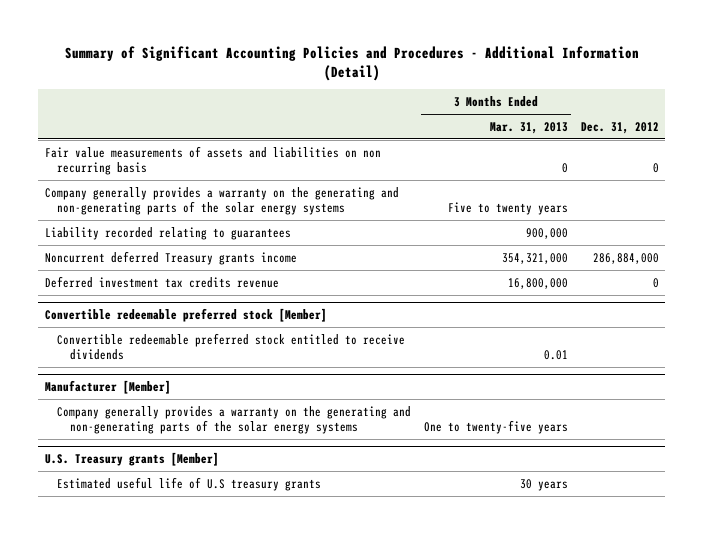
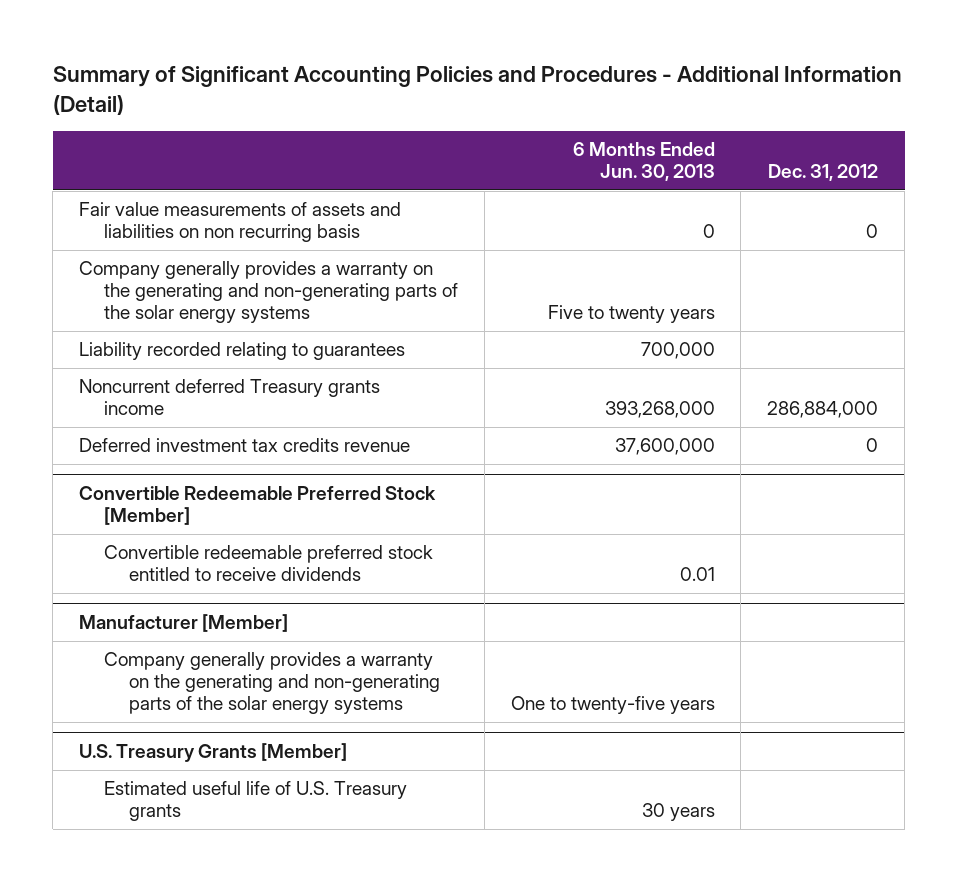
- | 3 Months Ended Mar. 31, 2013 | Dec. 31, 2012
+ | 6 Months Ended Jun. 30, 2013 | Dec. 31, 2012
- Convertible redeemable preferred stock [Member]
+ Convertible Redeemable Preferred Stock [Member]
- U.S. Treasury grants [Member]
- Estimated useful life of U.S treasury grants | 30 years |
+ U.S. Treasury Grants [Member]
+ Estimated useful life of U.S. Treasury grants | 30 years |

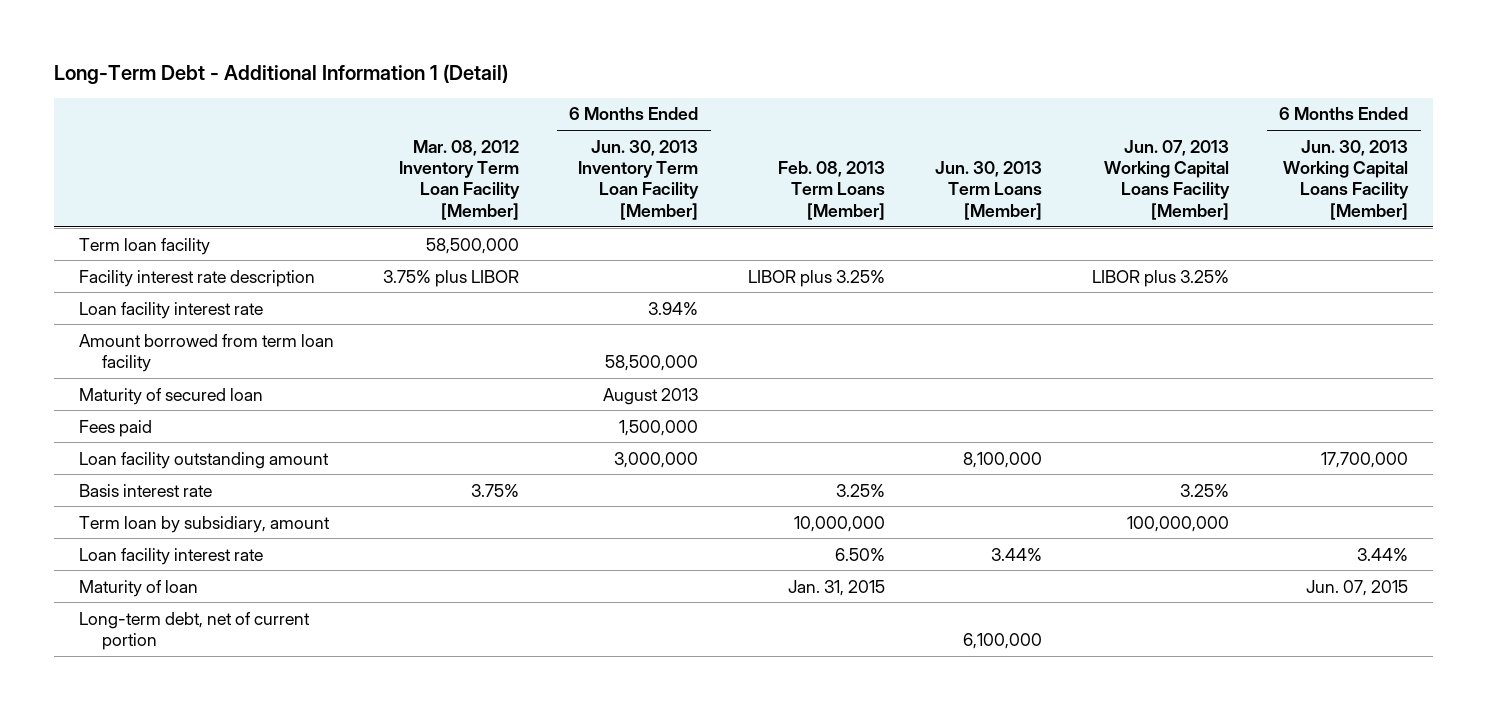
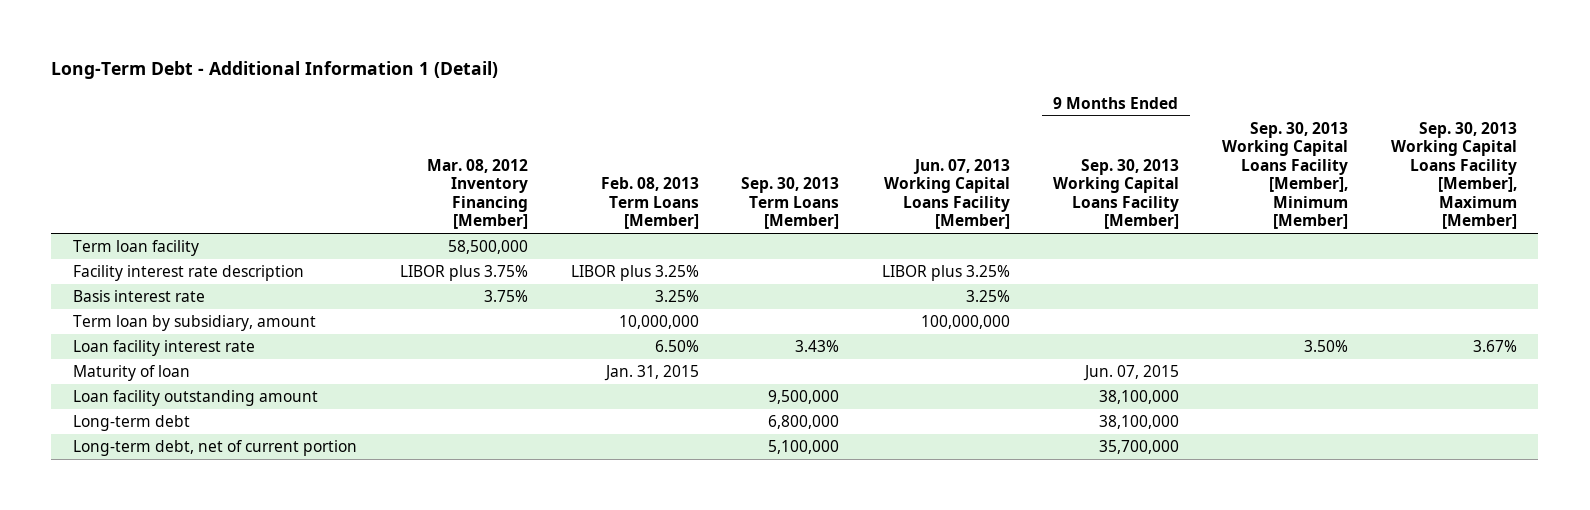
- | Mar. 08, 2012 Inventory Term Loan Facility [Member] | 6 Months Ended Jun. 30, 2013 Inventory Term Loan Facility [Member] | Feb. 08, 2013 Term Loans [Member] | Jun. 30, 2013 Term Loans [Member] | Jun. 07, 2013 Working Capital Loans Facility [Member] | 6 Months Ended Jun. 30, 2013 Working Capital Loans Facility [Member]
+ | Mar. 08, 2012 Inventory Financing [Member] | Feb. 08, 2013 Term Loans [Member] | Sep. 30, 2013 Term Loans [Member] | Jun. 07, 2013 Working Capital Loans Facility [Member] | 9 Months Ended Sep. 30, 2013 Working Capital Loans Facility [Member] | Sep. 30, 2013 Working Capital Loans Facility [Member], Minimum [Member] | Sep. 30, 2013 Working Capital Loans Facility [Member], Maximum [Member]
- Loan facility interest rate | | 3.94% | | | |
- Amount borrowed from term loan facility | | 58,500,000 | | | |
- Maturity of secured loan | | August 2013 | | | |
- Fees paid | | 1,500,000 | | | |
moved down: Loan facility outstanding amount | | | 9,500,000 | | 38,100,000 | |
+ Long-term debt | | | 6,800,000 | | 38,100,000 | |

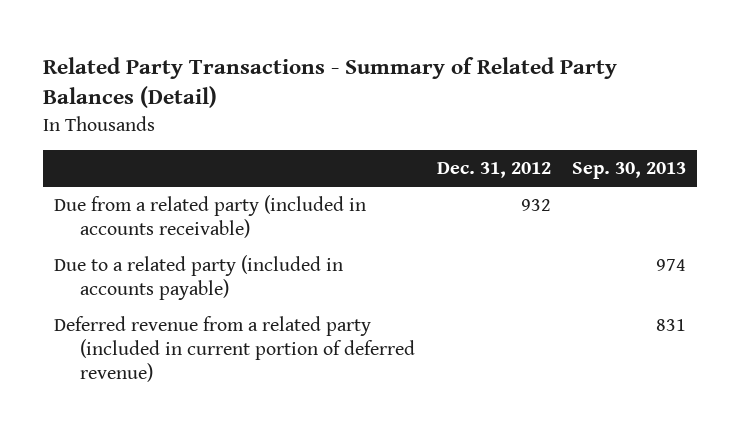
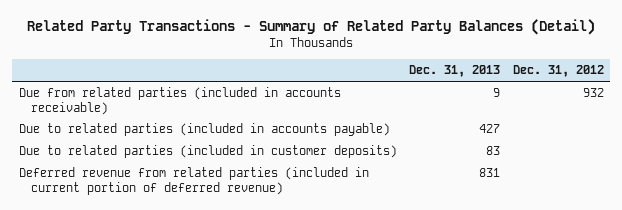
- | Dec. 31, 2012 | Sep. 30, 2013
+ | Dec. 31, 2013 | Dec. 31, 2012
- Due from a related party (included in accounts receivable) | 932 |
- Due to a related party (included in accounts payable) | | 974
- Deferred revenue from a related party (included in current portion of deferred revenue) | | 831
+ Due from related parties (included in accounts receivable) | 9 | 932
+ Due to related parties (included in accounts payable) | 427 |
+ Due to related parties (included in customer deposits) | 83 |
+ Deferred revenue from related parties (included in current portion of deferred revenue) | 831 |

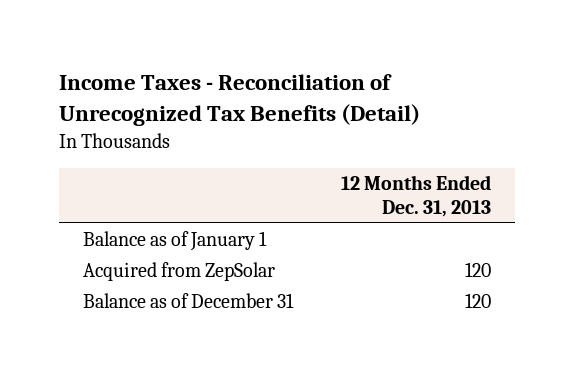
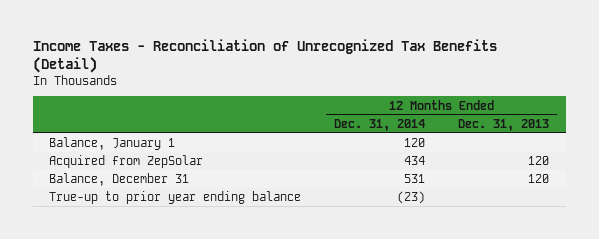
- | 12 Months Ended Dec. 31, 2013
+ | 12 Months Ended Dec. 31, 2014 | 12 Months Ended Dec. 31, 2013
- Balance as of January 1
+ Balance, January 1 | 120 |
- Balance as of December 31 | 120
+ Balance, December 31 | 531 | 120
+ True-up to prior year ending balance | (23) |

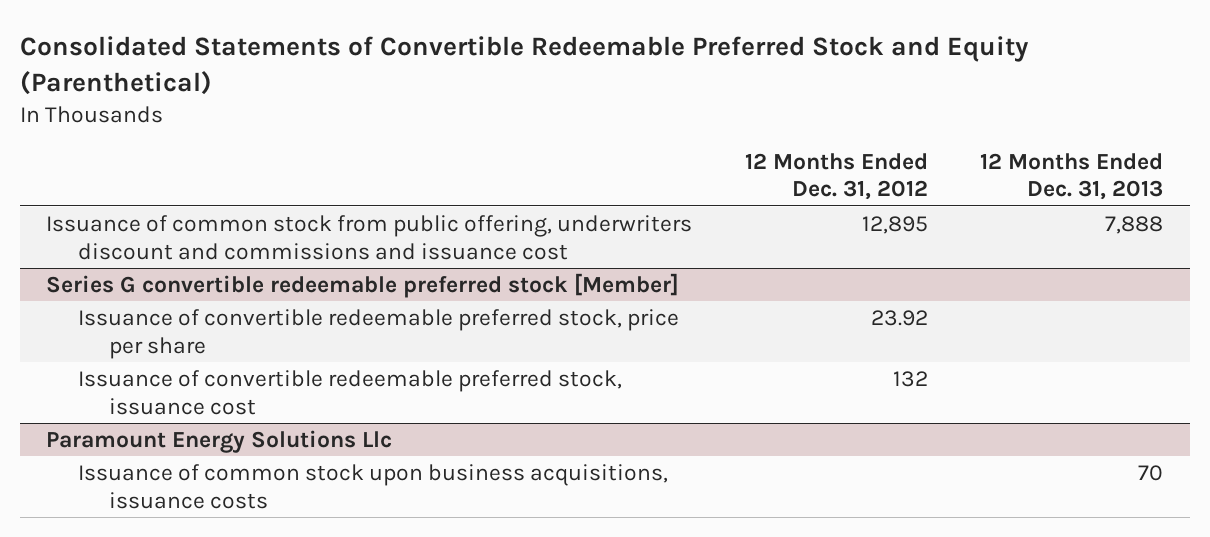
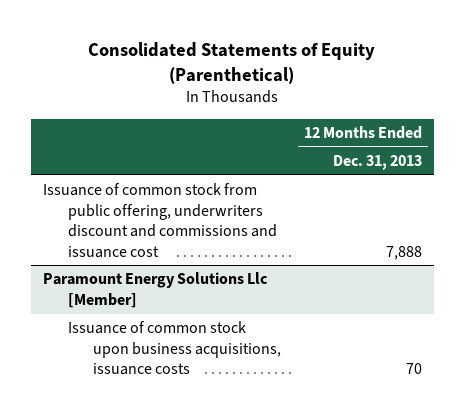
- Consolidated Statements of Convertible Redeemable Preferred Stock and Equity (Parenthetical)
+ Consolidated Statements of Equity (Parenthetical)
- | 12 Months Ended Dec. 31, 2012 | 12 Months Ended Dec. 31, 2013
+ | 12 Months Ended Dec. 31, 2013
- Series G convertible redeemable preferred stock [Member]
- Issuance of convertible redeemable preferred stock, price per share | 23.92 |
- Issuance of convertible redeemable preferred stock, issuance cost | 132 |
- Paramount Energy Solutions Llc
+ Paramount Energy Solutions Llc [Member]

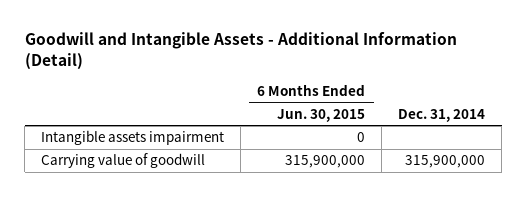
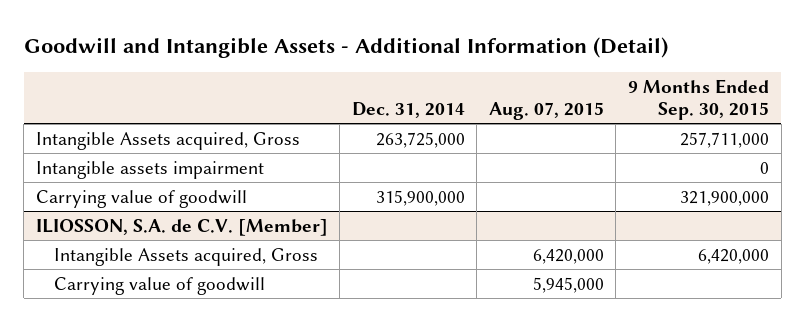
- | 6 Months Ended Jun. 30, 2015 | Dec. 31, 2014
+ | Dec. 31, 2014 | Aug. 07, 2015 | 9 Months Ended Sep. 30, 2015
+ Intangible Assets acquired, Gross | 263,725,000 | | 257,711,000
+ ILIOSSON, S.A. de C.V. [Member]
+ Intangible Assets acquired, Gross | | 6,420,000 | 6,420,000
+ Carrying value of goodwill | | 5,945,000 |

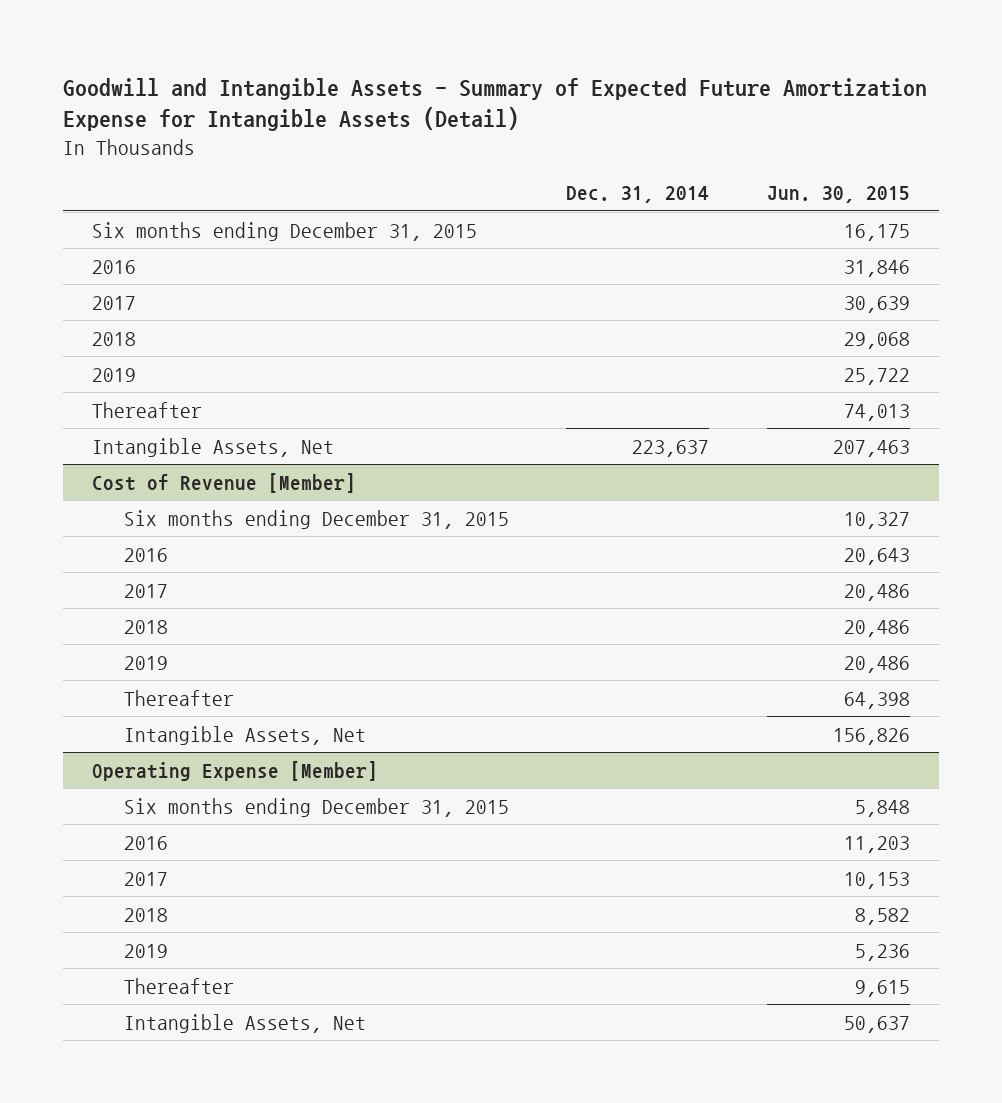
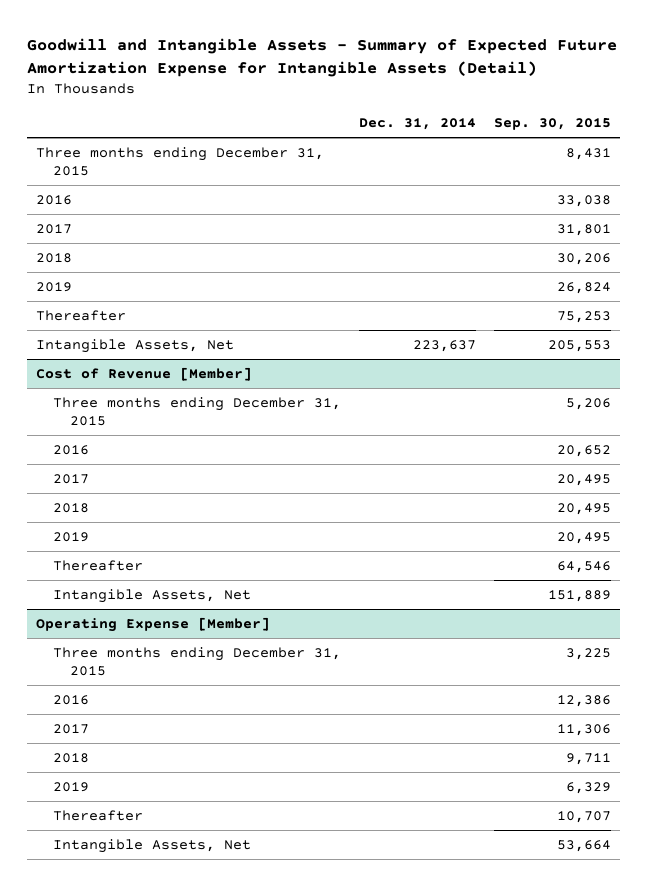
- | Dec. 31, 2014 | Jun. 30, 2015
+ | Dec. 31, 2014 | Sep. 30, 2015
- Six months ending December 31, 2015 | | 16,175
+ Three months ending December 31, 2015 | | 8,431
@ Cost of Revenue [Member]
- Six months ending December 31, 2015 | | 10,327
+ Three months ending December 31, 2015 | | 5,206
@ Operating Expense [Member]
- Six months ending December 31, 2015 | | 5,848
+ Three months ending December 31, 2015 | | 3,225

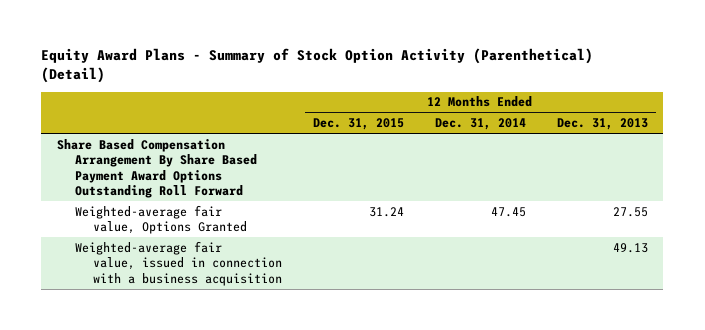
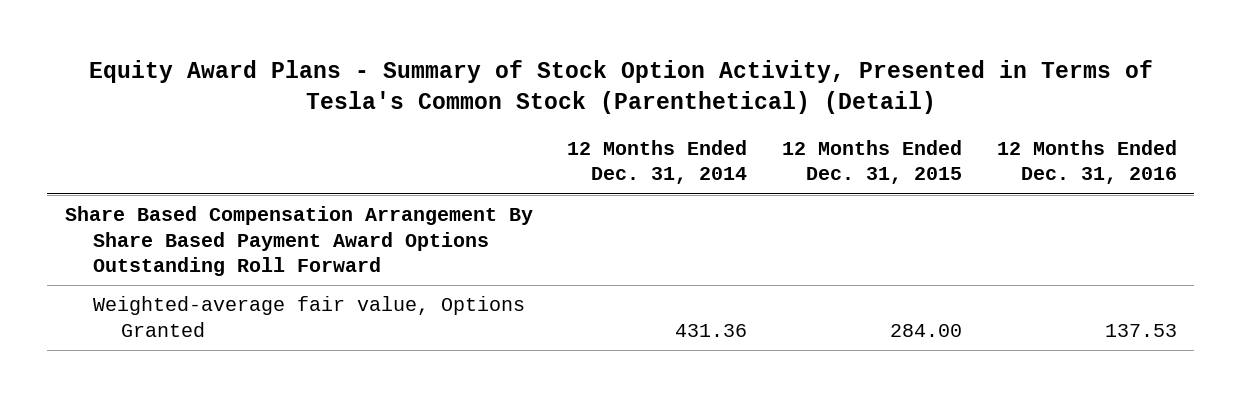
- Equity Award Plans - Summary of Stock Option Activity (Parenthetical) (Detail)
+ Equity Award Plans - Summary of Stock Option Activity, Presented in Terms of Tesla's Common Stock (Parenthetical) (Detail)
- | 12 Months Ended Dec. 31, 2015 | 12 Months Ended Dec. 31, 2014 | 12 Months Ended Dec. 31, 2013
+ | 12 Months Ended Dec. 31, 2014 | 12 Months Ended Dec. 31, 2015 | 12 Months Ended Dec. 31, 2016
- Weighted-average fair value, Options Granted | 31.24 | 47.45 | 27.55
- Weighted-average fair value, issued in connection with a business acquisition | | | 49.13
+ Weighted-average fair value, Options Granted | 431.36 | 284.00 | 137.53

